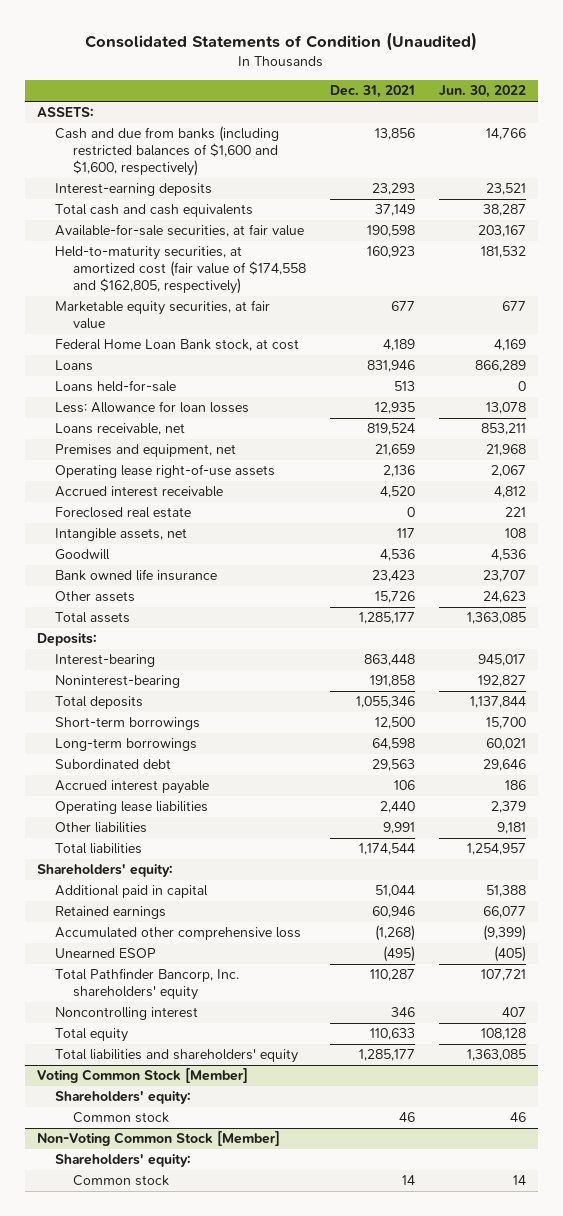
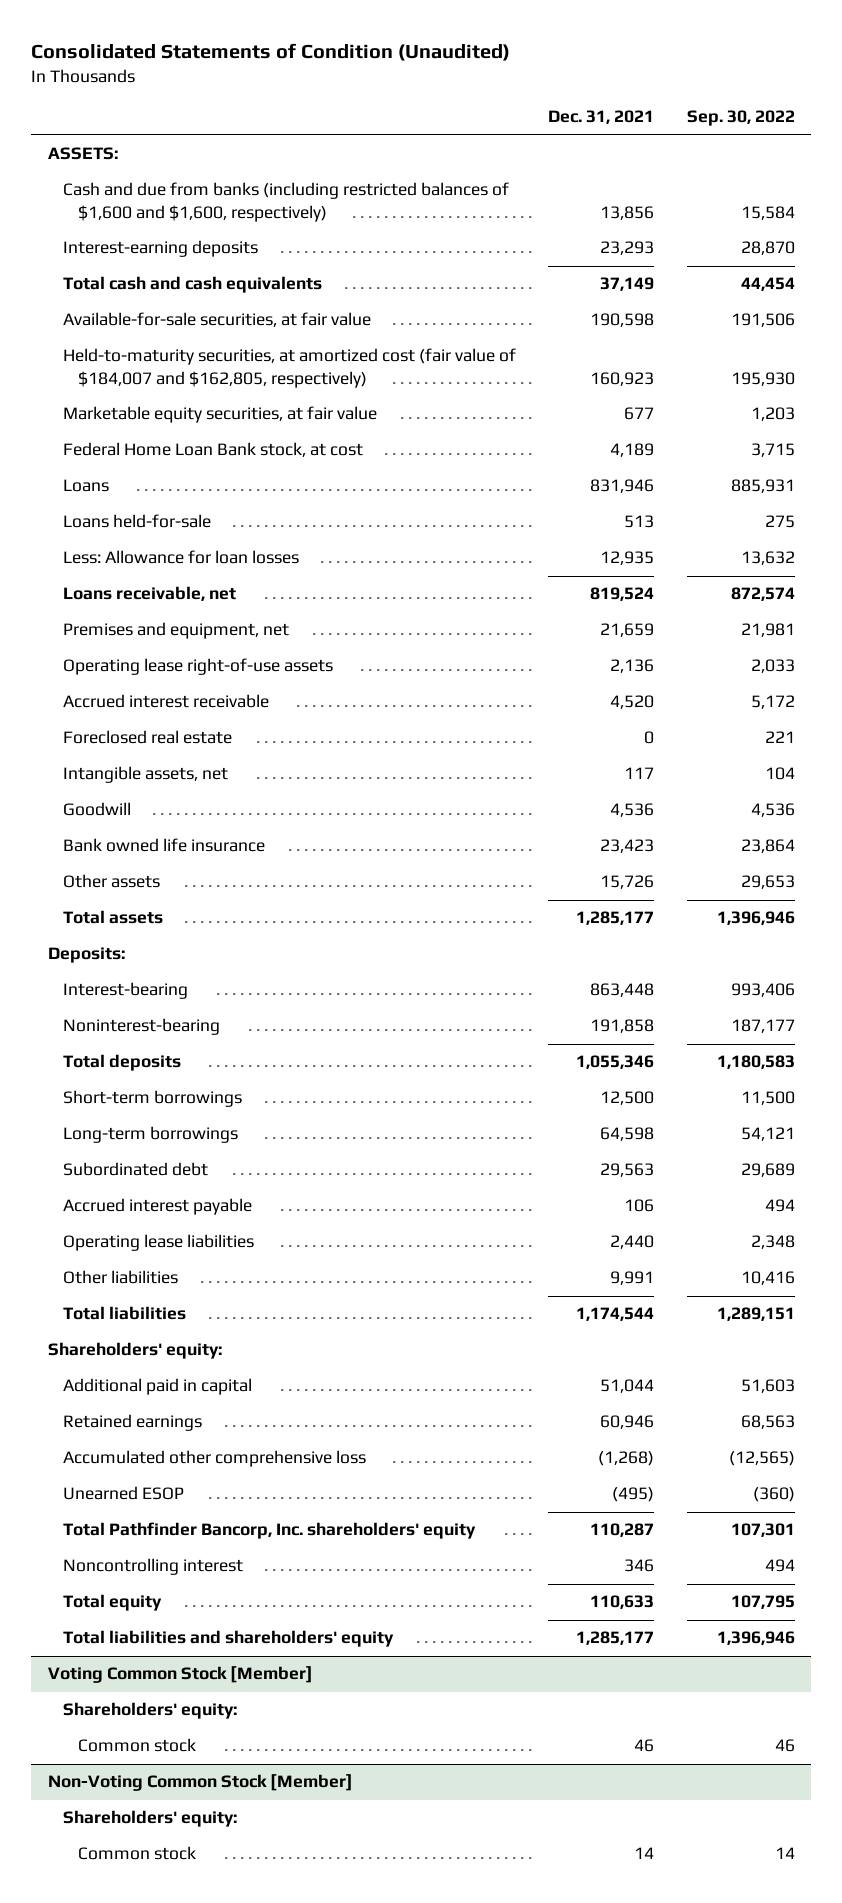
- | Dec. 31, 2021 | Jun. 30, 2022
+ | Dec. 31, 2021 | Sep. 30, 2022
- Held-to-maturity securities, at amortized cost (fair value of $174,558 and $162,805, respectively) | 160,923 | 181,532
+ Held-to-maturity securities, at amortized cost (fair value of $184,007 and $162,805, respectively) | 160,923 | 195,930

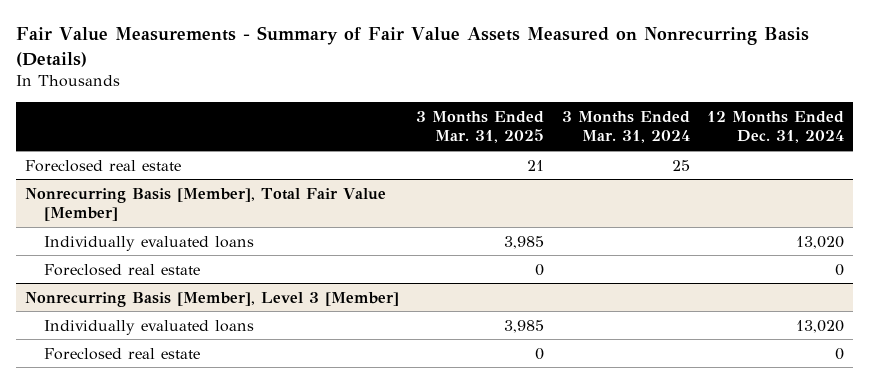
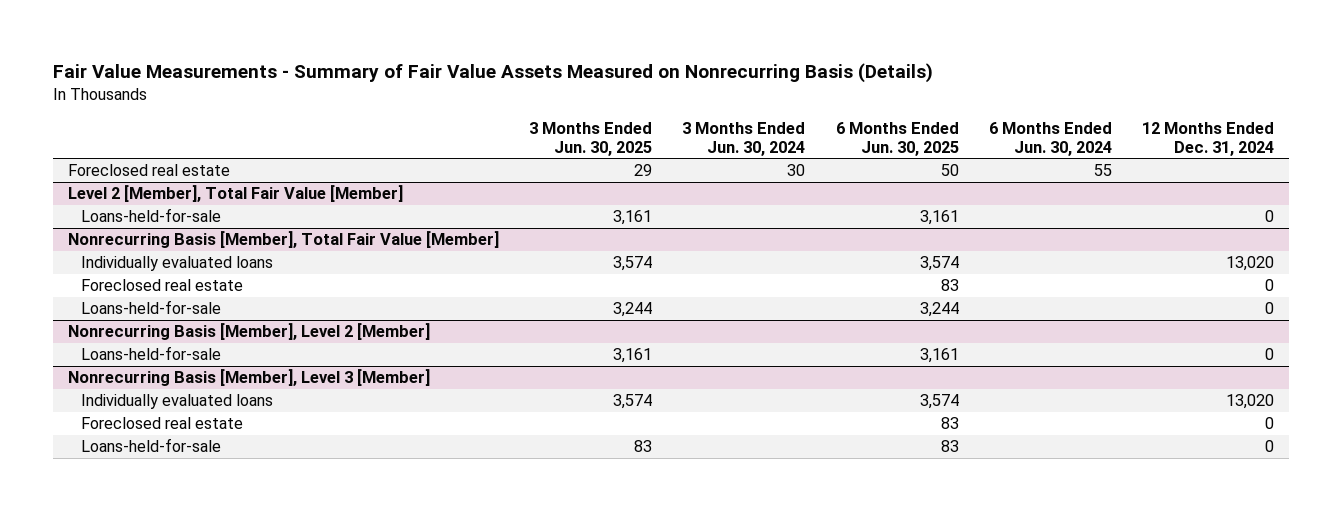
- | 3 Months Ended Mar. 31, 2025 | 3 Months Ended Mar. 31, 2024 | 12 Months Ended Dec. 31, 2024
+ | 3 Months Ended Jun. 30, 2025 | 3 Months Ended Jun. 30, 2024 | 6 Months Ended Jun. 30, 2025 | 6 Months Ended Jun. 30, 2024 | 12 Months Ended Dec. 31, 2024
+ Level 2 [Member], Total Fair Value [Member]
+ Loans-held-for-sale | 3,161 | | 3,161 | | 0
@ Nonrecurring Basis [Member], Total Fair Value [Member]
+ Loans-held-for-sale | 3,244 | | 3,244 | | 0
+ Nonrecurring Basis [Member], Level 2 [Member]
+ Loans-held-for-sale | 3,161 | | 3,161 | | 0
@ Nonrecurring Basis [Member], Level 3 [Member]
+ Loans-held-for-sale | 83 | | 83 | | 0

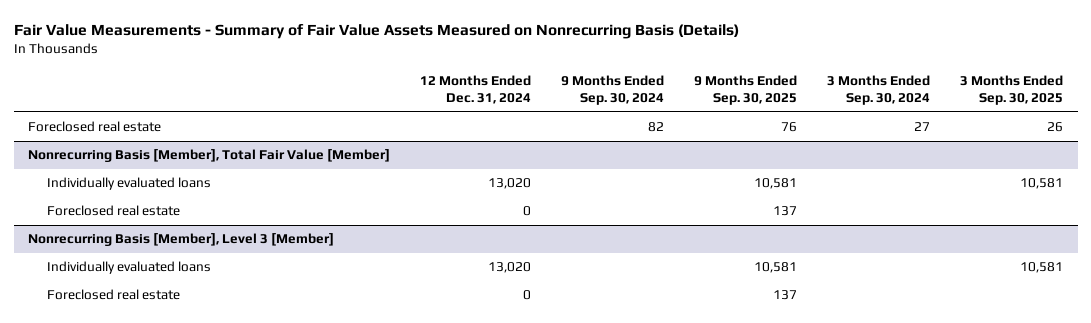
- | 3 Months Ended Jun. 30, 2025 | 3 Months Ended Jun. 30, 2024 | 6 Months Ended Jun. 30, 2025 | 6 Months Ended Jun. 30, 2024 | 12 Months Ended Dec. 31, 2024
+ | 12 Months Ended Dec. 31, 2024 | 9 Months Ended Sep. 30, 2024 | 9 Months Ended Sep. 30, 2025 | 3 Months Ended Sep. 30, 2024 | 3 Months Ended Sep. 30, 2025
- Level 2 [Member], Total Fair Value [Member]
- Loans-held-for-sale | 3,161 | | 3,161 | | 0
@ Nonrecurring Basis [Member], Total Fair Value [Member]
- Loans-held-for-sale | 3,244 | | 3,244 | | 0
- Nonrecurring Basis [Member], Level 2 [Member]
- Loans-held-for-sale | 3,161 | | 3,161 | | 0
@ Nonrecurring Basis [Member], Level 3 [Member]
- Loans-held-for-sale | 83 | | 83 | | 0

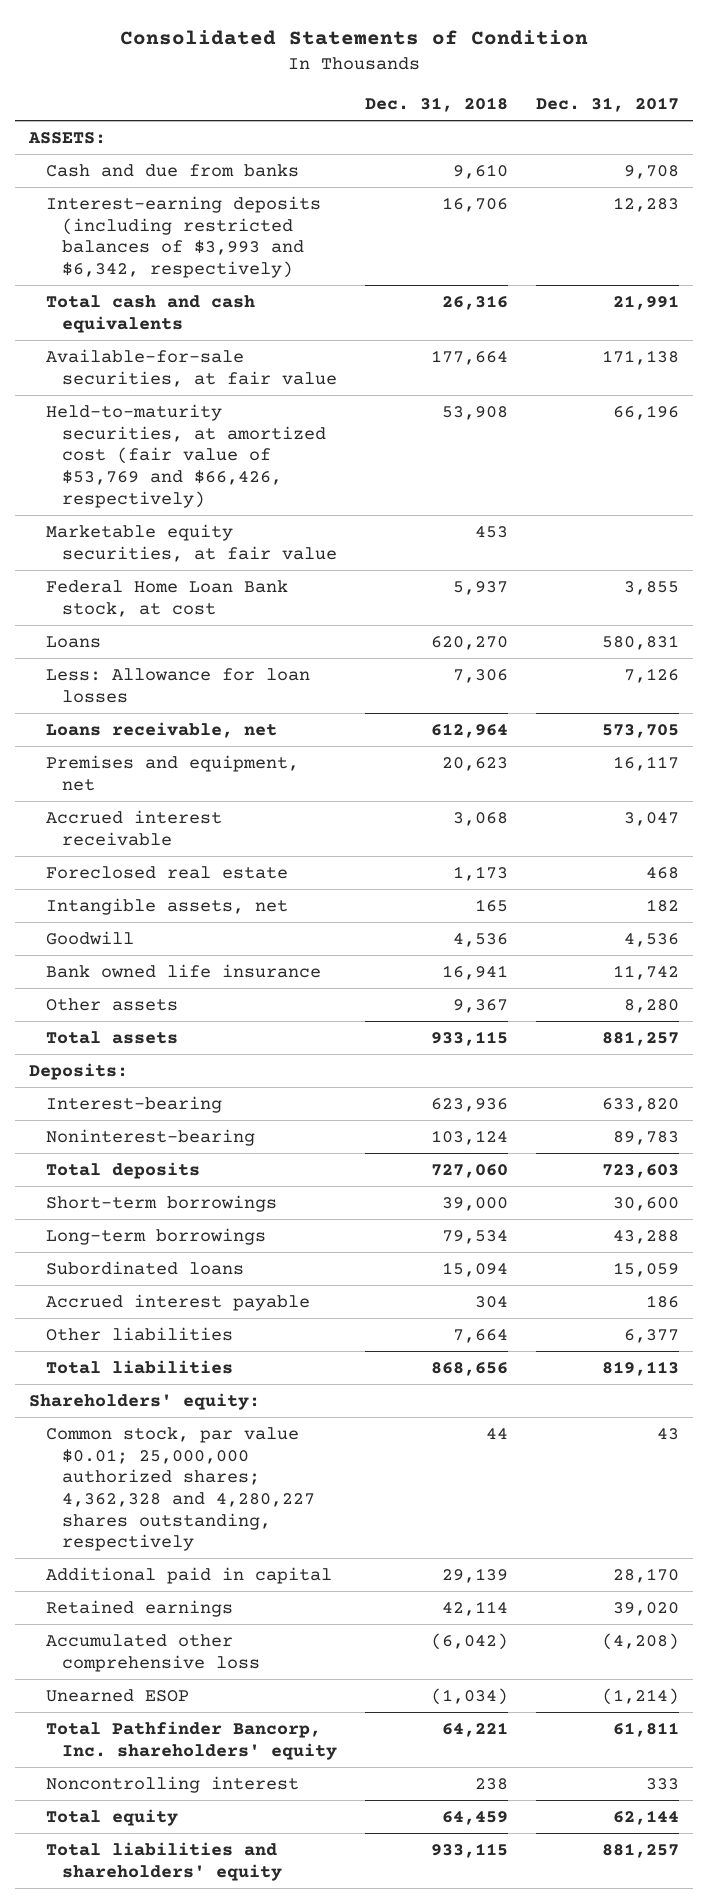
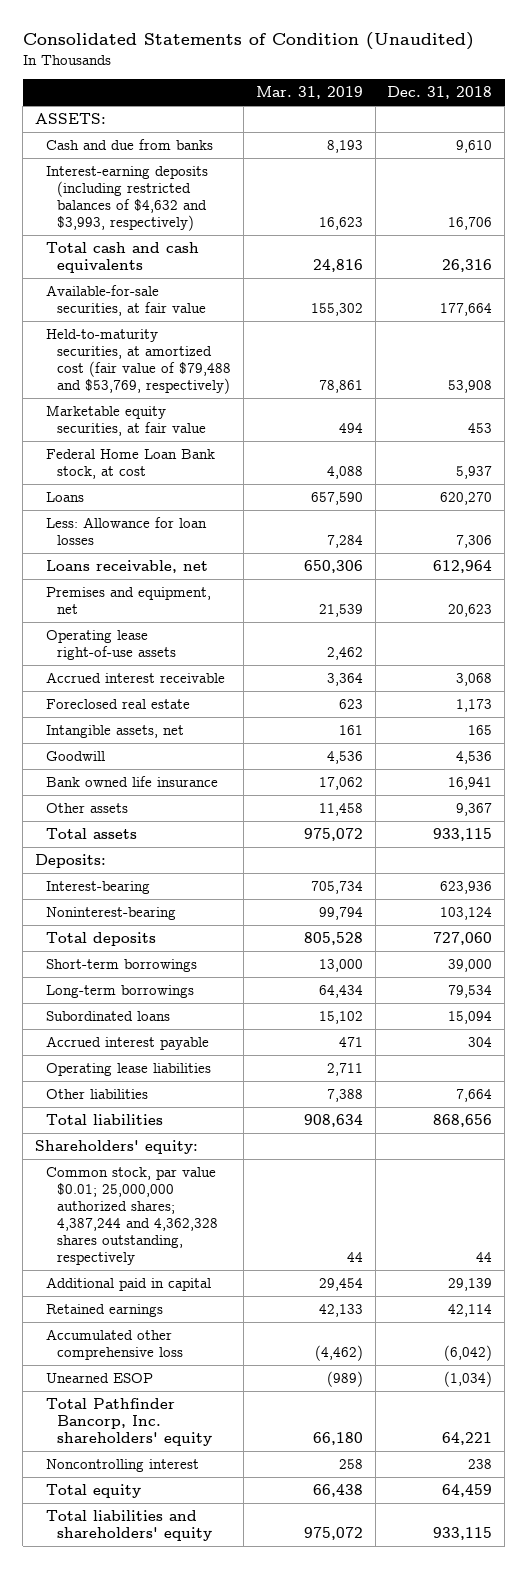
- Consolidated Statements of Condition
+ Consolidated Statements of Condition (Unaudited)
- | Dec. 31, 2018 | Dec. 31, 2017
+ | Mar. 31, 2019 | Dec. 31, 2018
- Interest-earning deposits (including restricted balances of $3,993 and $6,342, respectively) | 16,706 | 12,283
+ Interest-earning deposits (including restricted balances of $4,632 and $3,993, respectively) | 16,623 | 16,706
- Held-to-maturity securities, at amortized cost (fair value of $53,769 and $66,426, respectively) | 53,908 | 66,196
+ Held-to-maturity securities, at amortized cost (fair value of $79,488 and $53,769, respectively) | 78,861 | 53,908
+ Operating lease right-of-use assets | 2,462 |
+ Operating lease liabilities | 2,711 |
- Common stock, par value $0.01; 25,000,000 authorized shares; 4,362,328 and 4,280,227 shares outstanding, respectively | 44 | 43
+ Common stock, par value $0.01; 25,000,000 authorized shares; 4,387,244 and 4,362,328 shares outstanding, respectively | 44 | 44

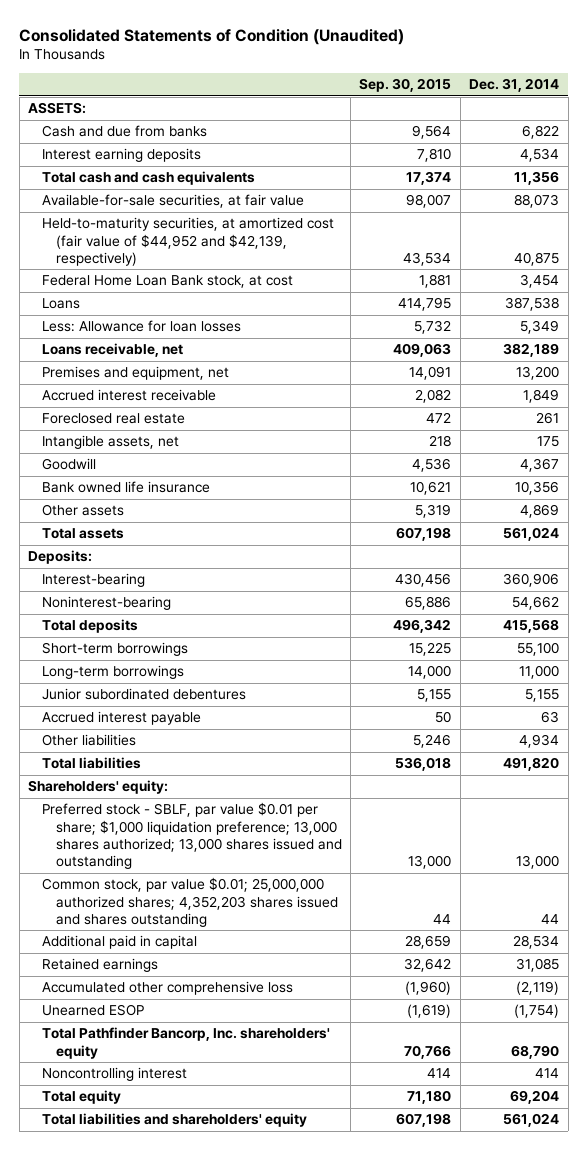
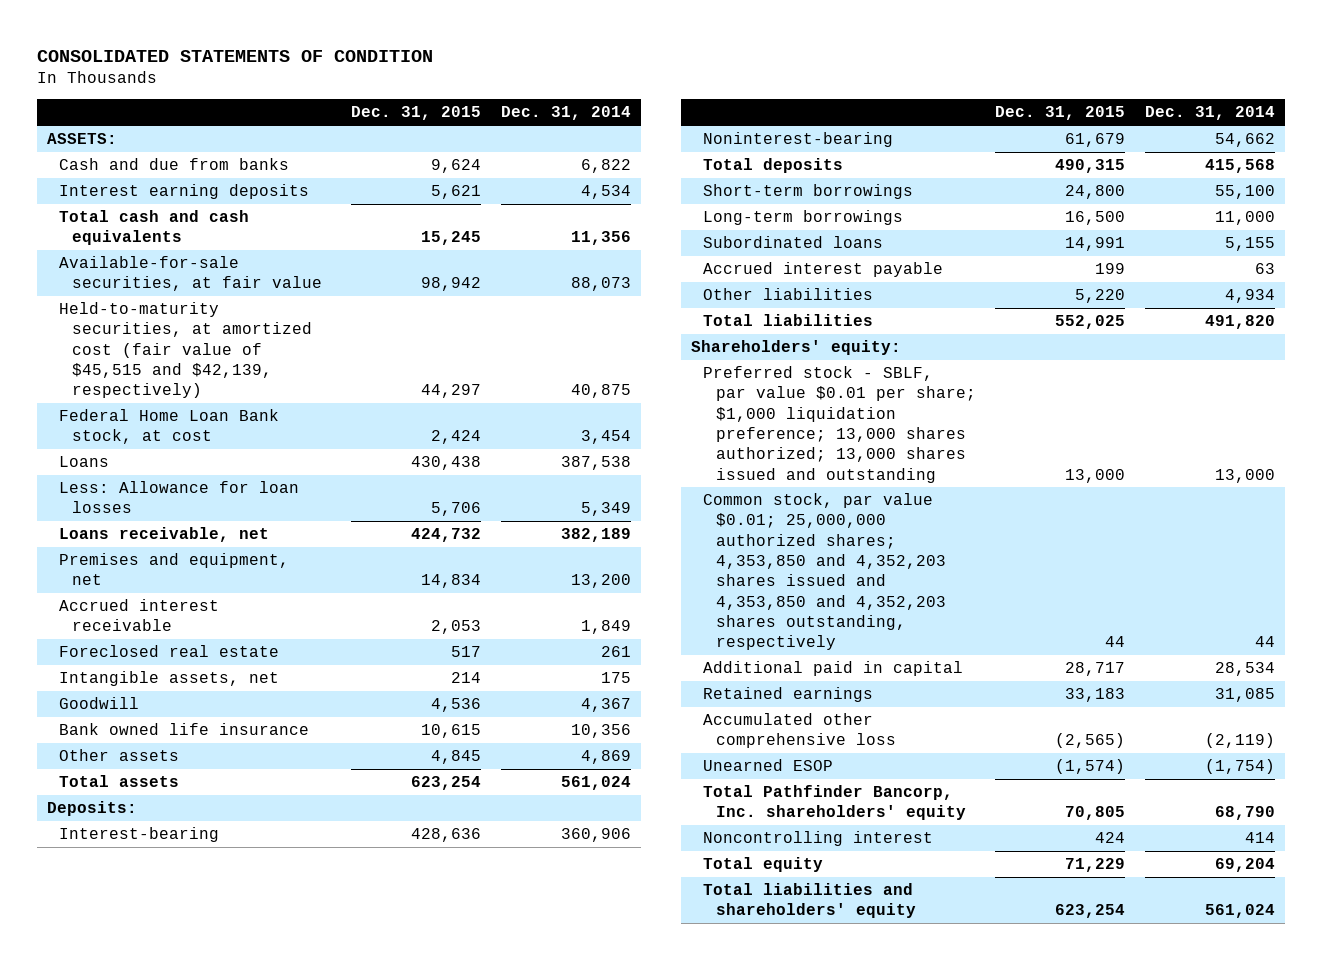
- Consolidated Statements of Condition (Unaudited)
+ CONSOLIDATED STATEMENTS OF CONDITION
- | Sep. 30, 2015 | Dec. 31, 2014
+ | Dec. 31, 2015 | Dec. 31, 2014
- Held-to-maturity securities, at amortized cost (fair value of $44,952 and $42,139, respectively) | 43,534 | 40,875
+ Held-to-maturity securities, at amortized cost (fair value of $45,515 and $42,139, respectively) | 44,297 | 40,875
- Junior subordinated debentures | 5,155 | 5,155
+ Subordinated loans | 14,991 | 5,155
- Common stock, par value $0.01; 25,000,000 authorized shares; 4,352,203 shares issued and shares outstanding | 44 | 44
+ Common stock, par value $0.01; 25,000,000 authorized shares; 4,353,850 and 4,352,203 shares issued and 4,353,850 and 4,352,203 shares outstanding, respectively | 44 | 44

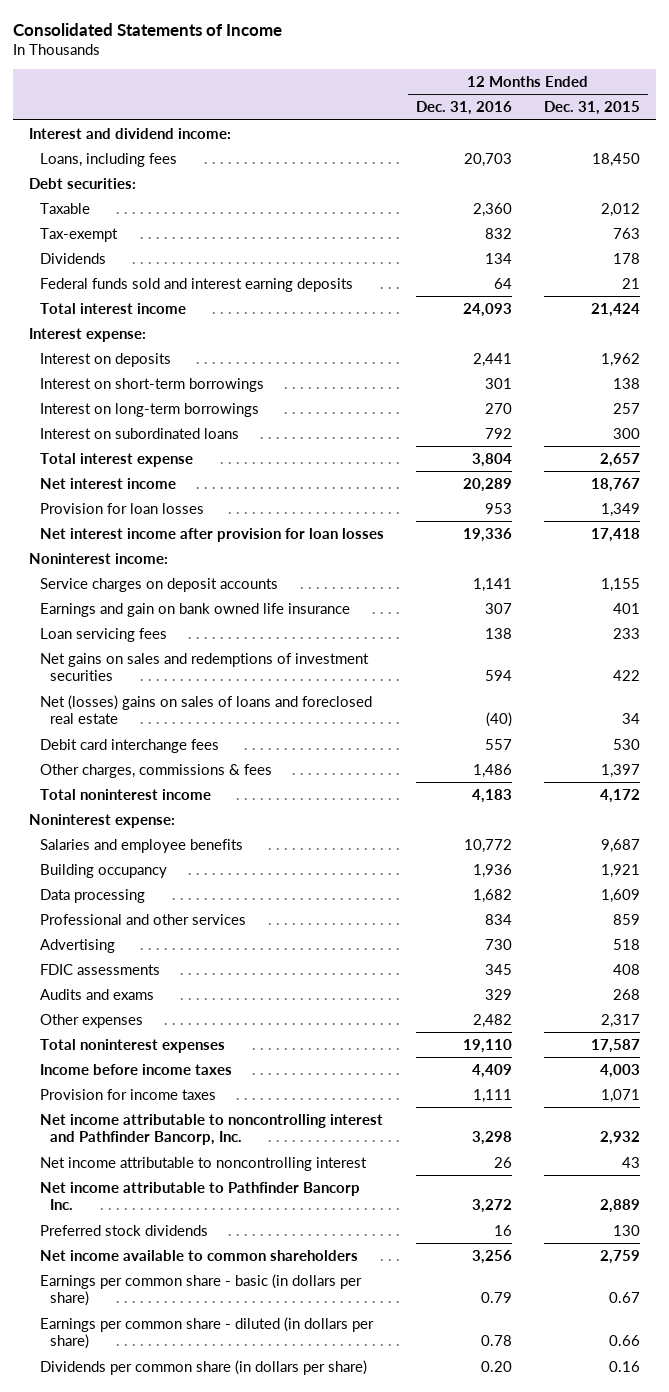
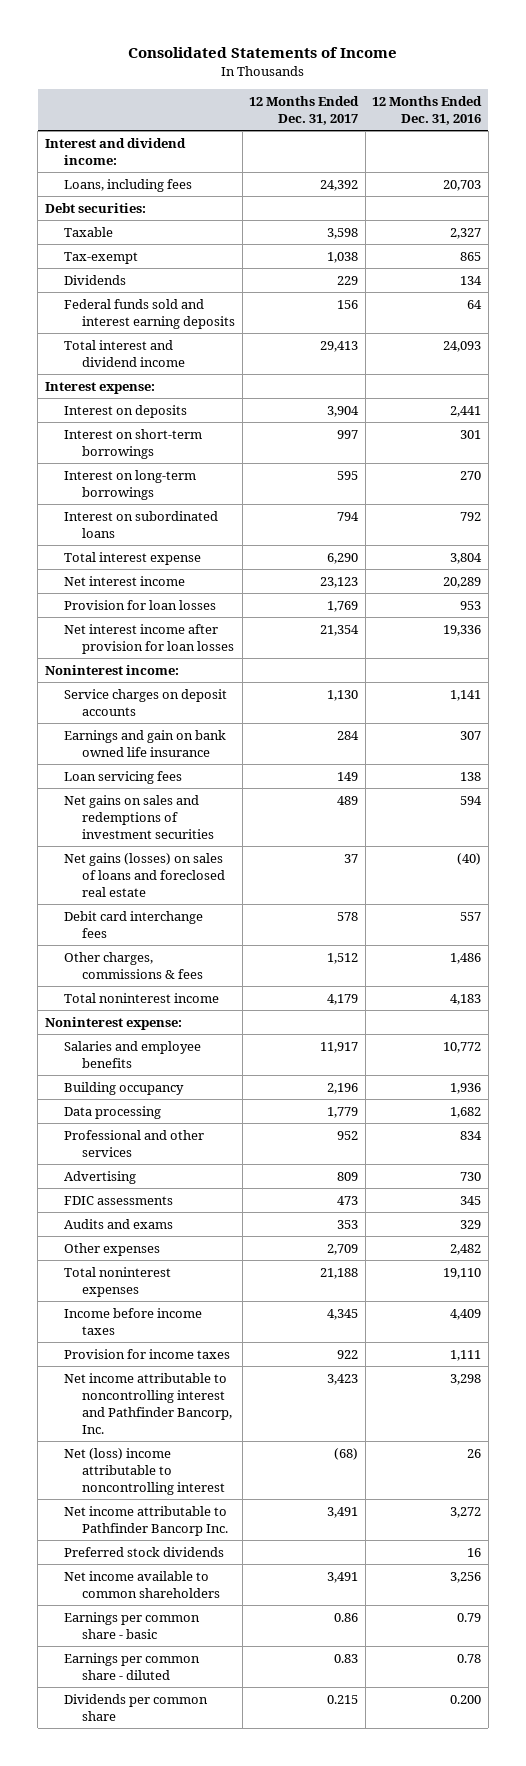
- | 12 Months Ended Dec. 31, 2016 | 12 Months Ended Dec. 31, 2015
+ | 12 Months Ended Dec. 31, 2017 | 12 Months Ended Dec. 31, 2016
- Taxable | 2,360 | 2,012
- Tax-exempt | 832 | 763
+ Taxable | 3,598 | 2,327
+ Tax-exempt | 1,038 | 865
- Total interest income | 24,093 | 21,424
+ Total interest and dividend income | 29,413 | 24,093
- Net (losses) gains on sales of loans and foreclosed real estate | (40) | 34
+ Net gains (losses) on sales of loans and foreclosed real estate | 37 | (40)
- Net income attributable to noncontrolling interest | 26 | 43
+ Net (loss) income attributable to noncontrolling interest | (68) | 26
- Earnings per common share - basic (in dollars per share) | 0.79 | 0.67
- Earnings per common share - diluted (in dollars per share) | 0.78 | 0.66
- Dividends per common share (in dollars per share) | 0.20 | 0.16
+ Earnings per common share - basic | 0.86 | 0.79
+ Earnings per common share - diluted | 0.83 | 0.78
+ Dividends per common share | 0.215 | 0.200

